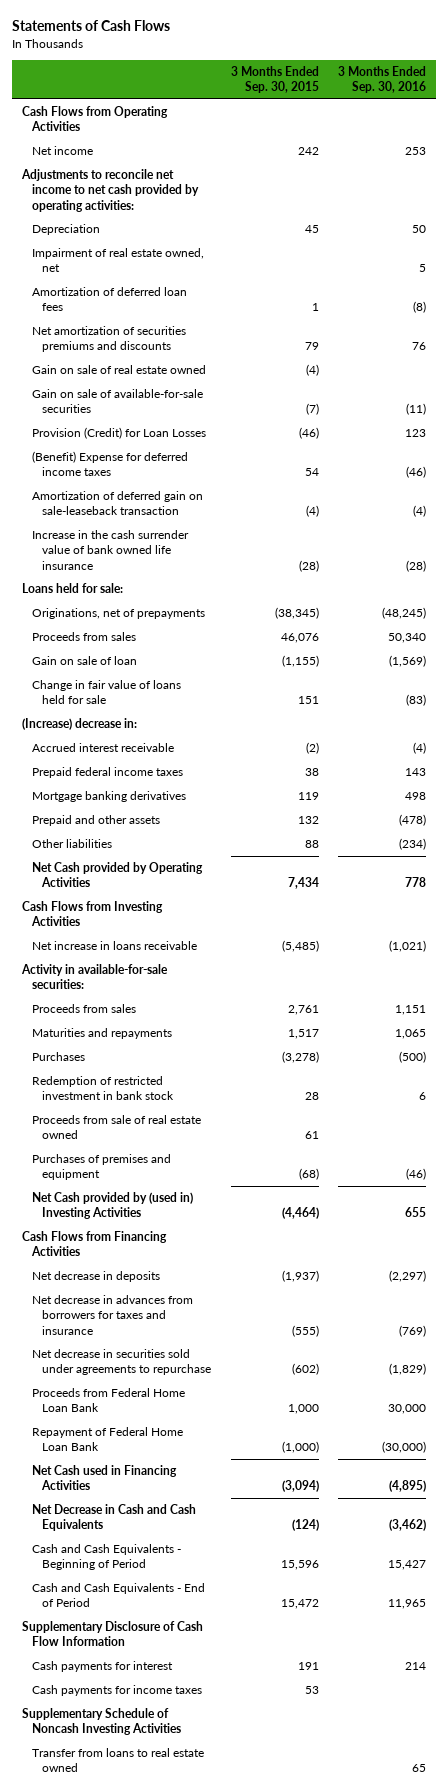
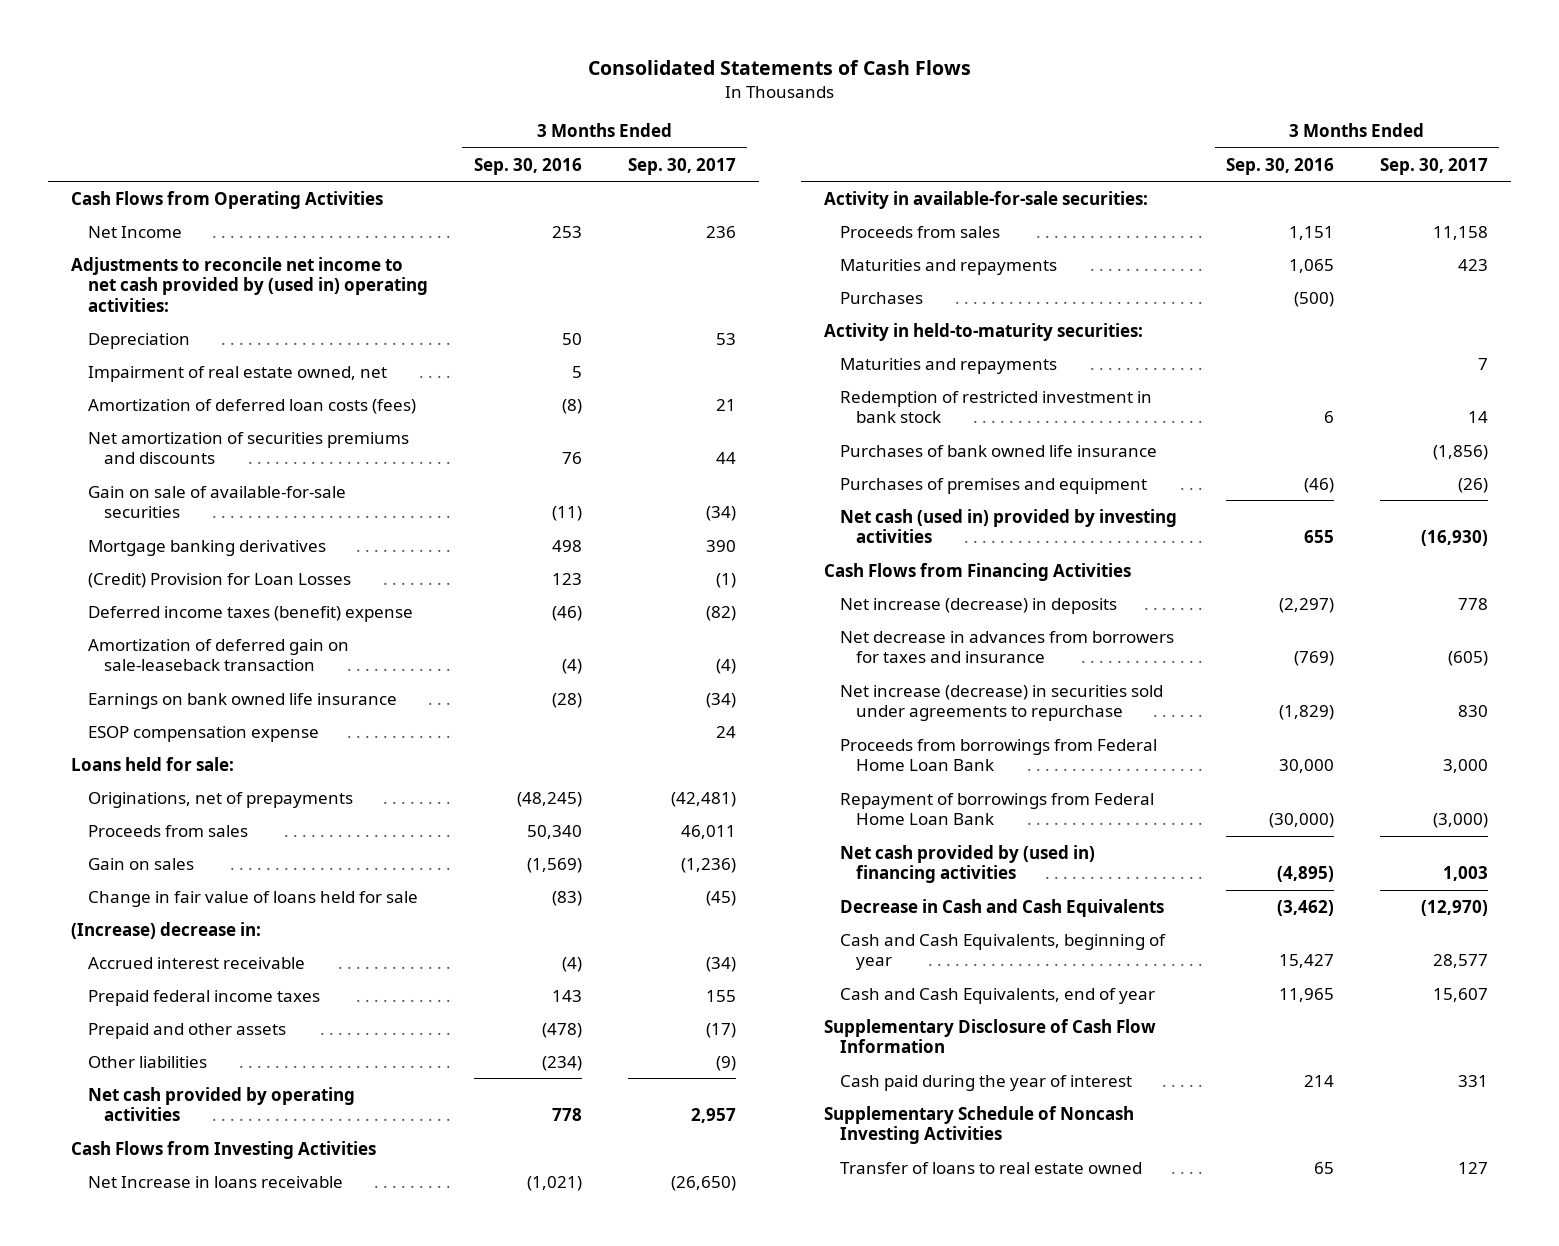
- Statements of Cash Flows
+ Consolidated Statements of Cash Flows
- | 3 Months Ended Sep. 30, 2015 | 3 Months Ended Sep. 30, 2016
+ | 3 Months Ended Sep. 30, 2016 | 3 Months Ended Sep. 30, 2017
- Net income | 242 | 253
- Adjustments to reconcile net income to net cash provided by operating activities:
+ Net Income | 253 | 236
+ Adjustments to reconcile net income to net cash provided by (used in) operating activities:
- Amortization of deferred loan fees | 1 | (8)
+ Amortization of deferred loan costs (fees) | (8) | 21
- Gain on sale of real estate owned | (4) |
- Provision (Credit) for Loan Losses | (46) | 123
- (Benefit) Expense for deferred income taxes | 54 | (46)
moved up: Mortgage banking derivatives | 498 | 390
+ (Credit) Provision for Loan Losses | 123 | (1)
+ Deferred income taxes (benefit) expense | (46) | (82)
- Increase in the cash surrender value of bank owned life insurance | (28) | (28)
+ Earnings on bank owned life insurance | (28) | (34)
+ ESOP compensation expense | | 24
- Gain on sale of loan | (1,155) | (1,569)
+ Gain on sales | (1,569) | (1,236)
- Net Cash provided by Operating Activities | 7,434 | 778
+ Net cash provided by operating activities | 778 | 2,957
- Net increase in loans receivable | (5,485) | (1,021)
+ Net Increase in loans receivable | (1,021) | (26,650)
+ Activity in held-to-maturity securities:
+ Maturities and repayments | | 7
- Proceeds from sale of real estate owned | 61 |
+ Purchases of bank owned life insurance | | (1,856)
- Net Cash provided by (used in) Investing Activities | (4,464) | 655
+ Net cash (used in) provided by investing activities | 655 | (16,930)
- Net decrease in deposits | (1,937) | (2,297)
+ Net increase (decrease) in deposits | (2,297) | 778
- Net decrease in securities sold under agreements to repurchase | (602) | (1,829)
- Proceeds from Federal Home Loan Bank | 1,000 | 30,000
- Repayment of Federal Home Loan Bank | (1,000) | (30,000)
- Net Cash used in Financing Activities | (3,094) | (4,895)
- Net Decrease in Cash and Cash Equivalents | (124) | (3,462)
- Cash and Cash Equivalents - Beginning of Period | 15,596 | 15,427
- Cash and Cash Equivalents - End of Period | 15,472 | 11,965
+ Net increase (decrease) in securities sold under agreements to repurchase | (1,829) | 830
+ Proceeds from borrowings from Federal Home Loan Bank | 30,000 | 3,000
+ Repayment of borrowings from Federal Home Loan Bank | (30,000) | (3,000)
+ Net cash provided by (used in) financing activities | (4,895) | 1,003
+ Decrease in Cash and Cash Equivalents | (3,462) | (12,970)
+ Cash and Cash Equivalents, beginning of year | 15,427 | 28,577
+ Cash and Cash Equivalents, end of year | 11,965 | 15,607
- Cash payments for interest | 191 | 214
- Cash payments for income taxes | 53 |
+ Cash paid during the year of interest | 214 | 331
- Transfer from loans to real estate owned | | 65
+ Transfer of loans to real estate owned | 65 | 127

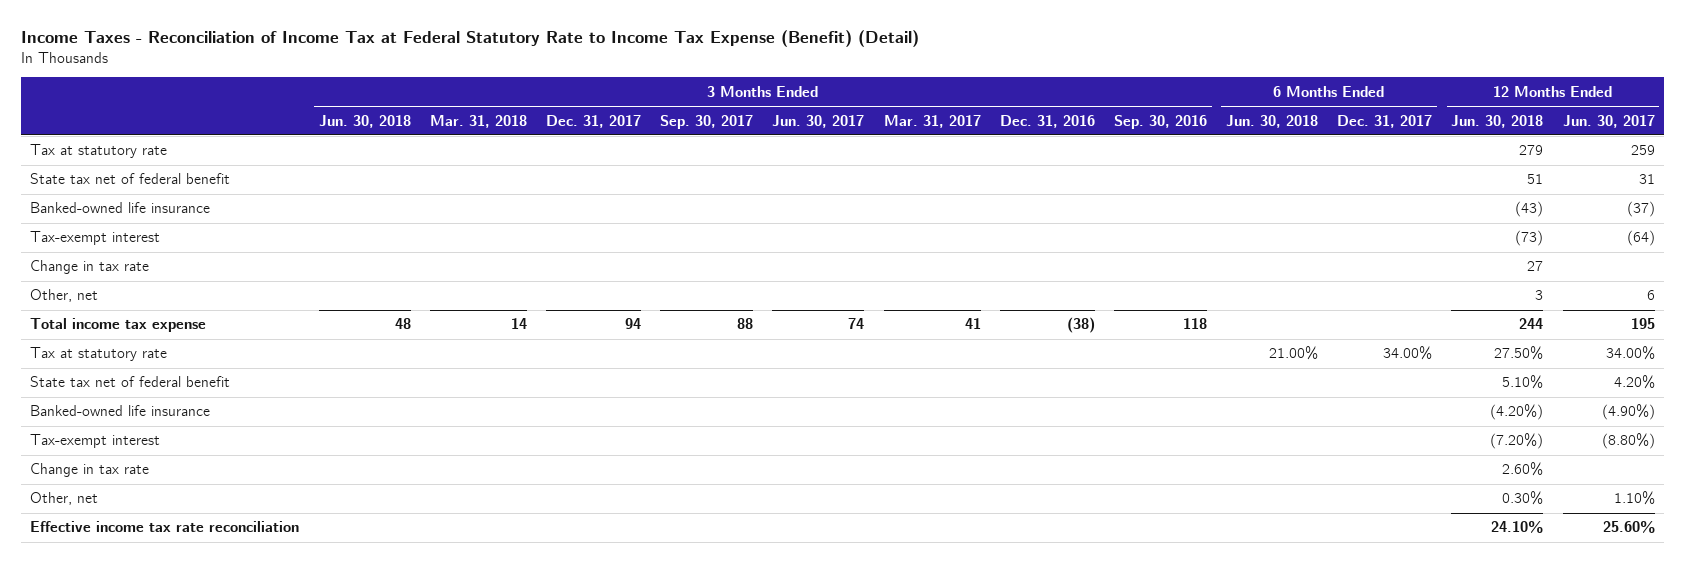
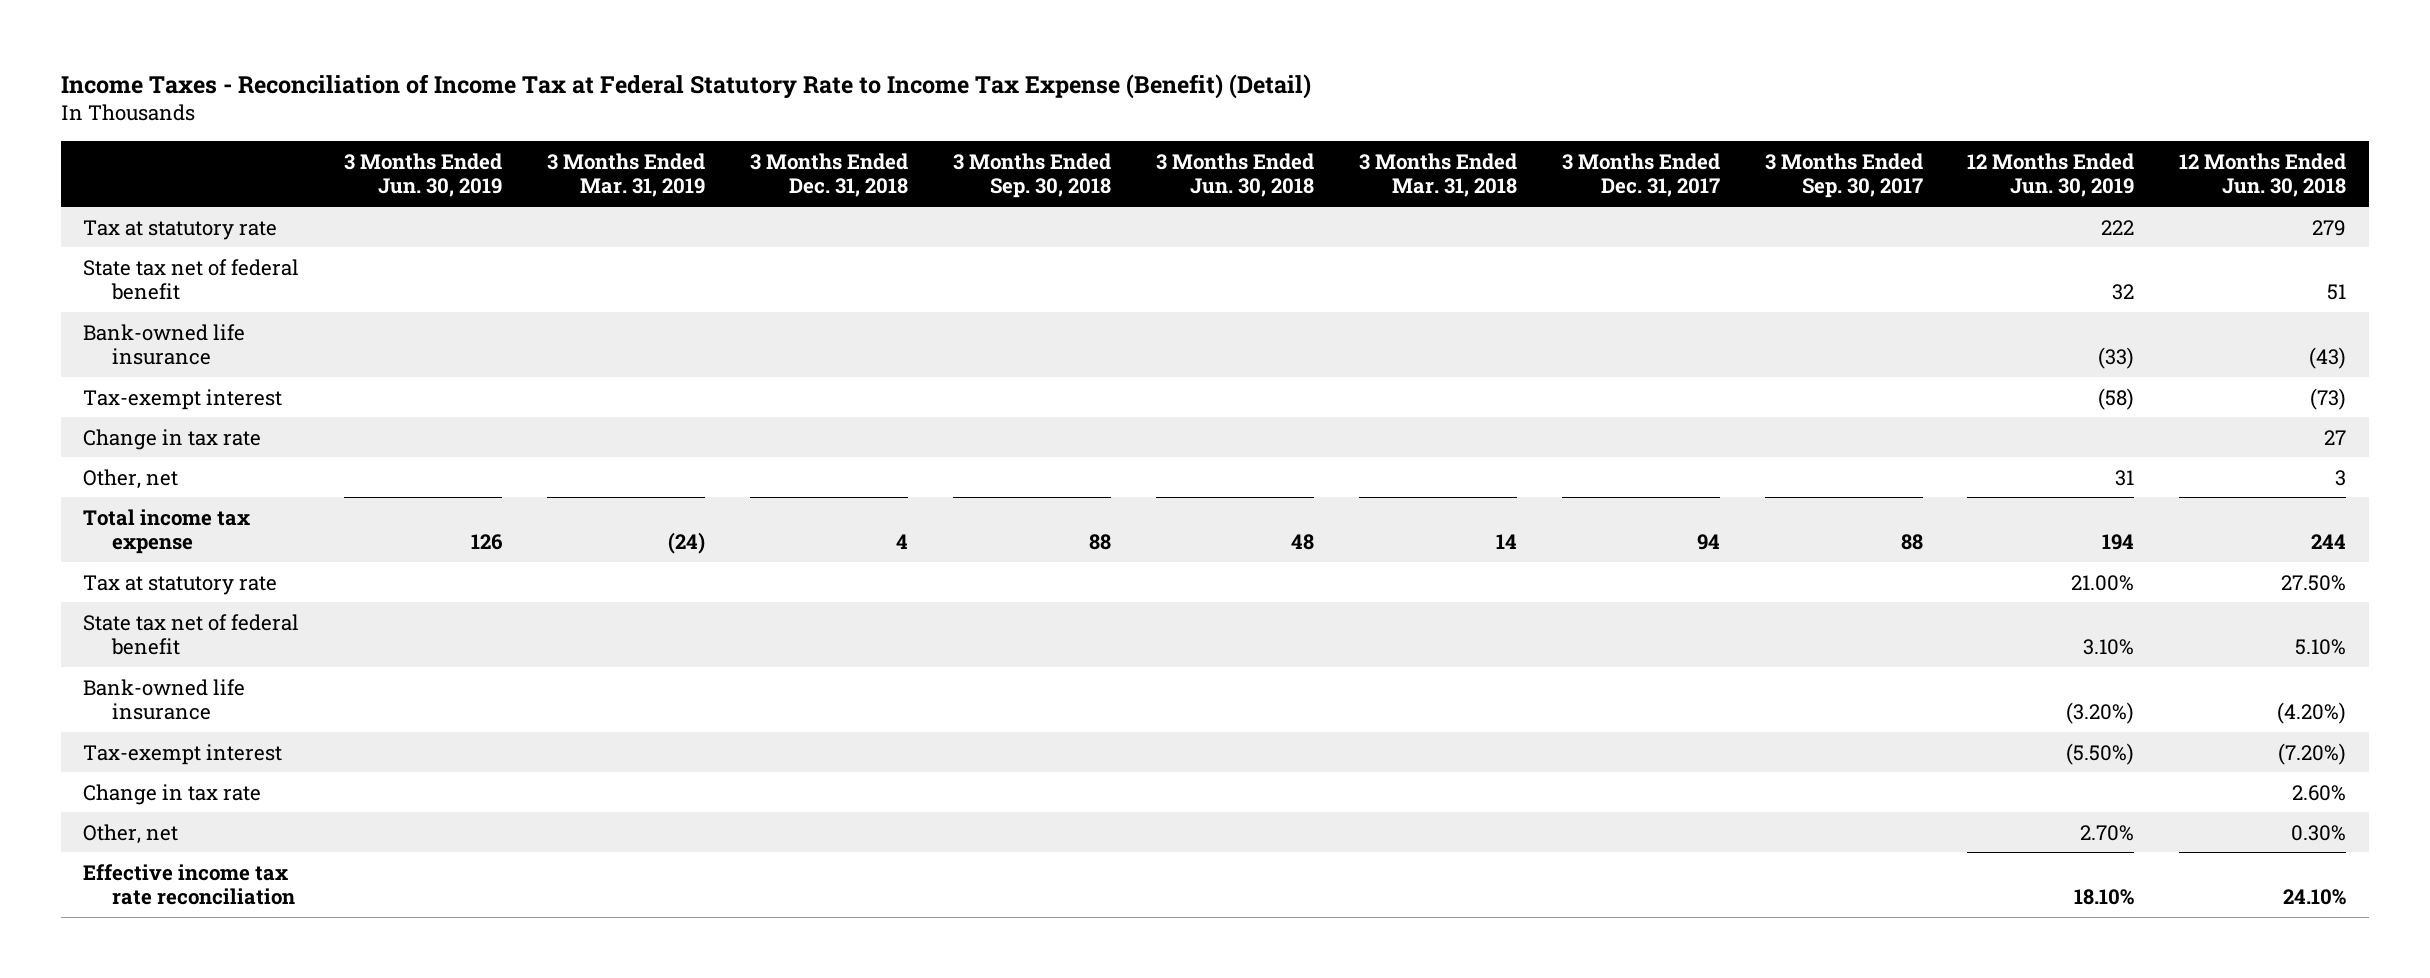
- | 3 Months Ended Jun. 30, 2018 | 3 Months Ended Mar. 31, 2018 | 3 Months Ended Dec. 31, 2017 | 3 Months Ended Sep. 30, 2017 | 3 Months Ended Jun. 30, 2017 | 3 Months Ended Mar. 31, 2017 | 3 Months Ended Dec. 31, 2016 | 3 Months Ended Sep. 30, 2016 | 6 Months Ended Jun. 30, 2018 | 6 Months Ended Dec. 31, 2017 | 12 Months Ended Jun. 30, 2018 | 12 Months Ended Jun. 30, 2017
+ | 3 Months Ended Jun. 30, 2019 | 3 Months Ended Mar. 31, 2019 | 3 Months Ended Dec. 31, 2018 | 3 Months Ended Sep. 30, 2018 | 3 Months Ended Jun. 30, 2018 | 3 Months Ended Mar. 31, 2018 | 3 Months Ended Dec. 31, 2017 | 3 Months Ended Sep. 30, 2017 | 12 Months Ended Jun. 30, 2019 | 12 Months Ended Jun. 30, 2018
- Banked-owned life insurance | | | | | | | | | | | (43) | (37)
+ Bank-owned life insurance | | | | | | | | | (33) | (43)
- Banked-owned life insurance | | | | | | | | | | | (4.20%) | (4.90%)
+ Bank-owned life insurance | | | | | | | | | (3.20%) | (4.20%)

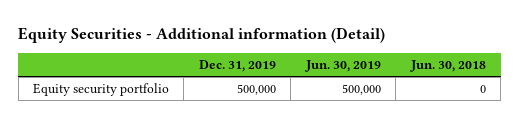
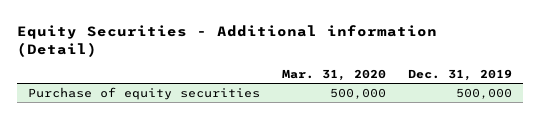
- | Dec. 31, 2019 | Jun. 30, 2019 | Jun. 30, 2018
+ | Mar. 31, 2020 | Dec. 31, 2019
- Equity security portfolio | 500,000 | 500,000 | 0
+ Purchase of equity securities | 500,000 | 500,000

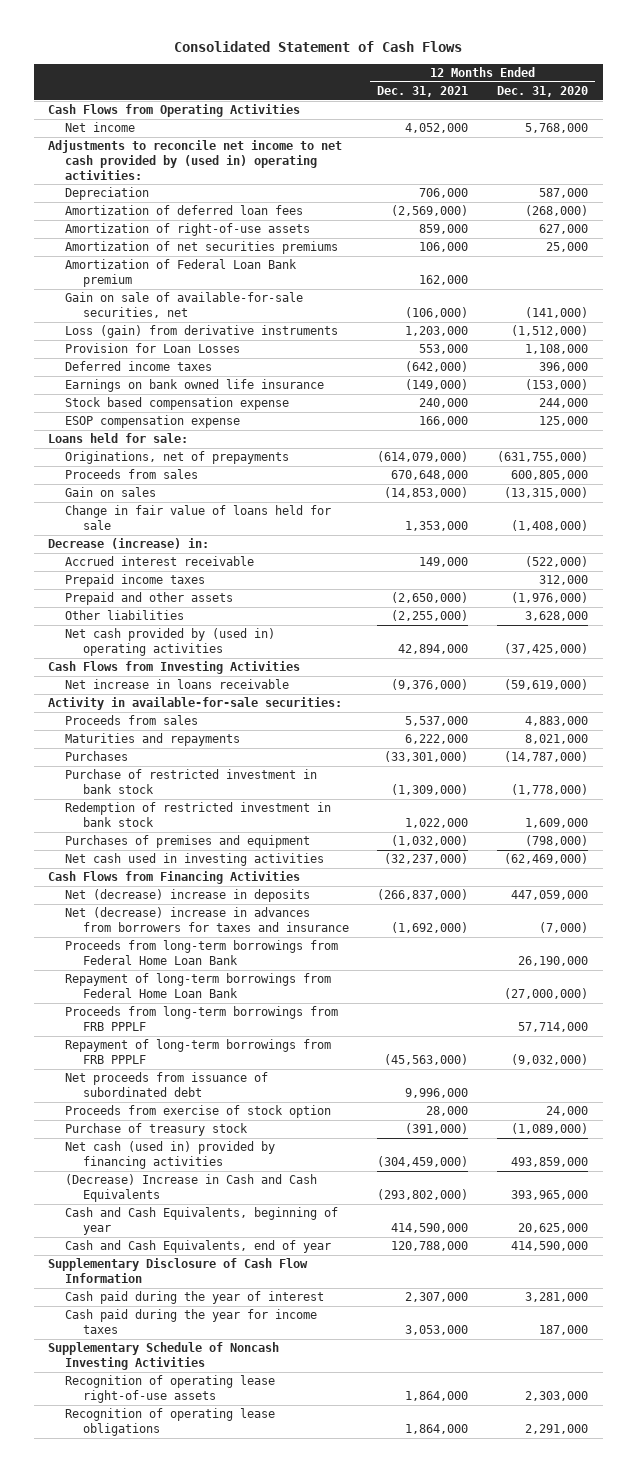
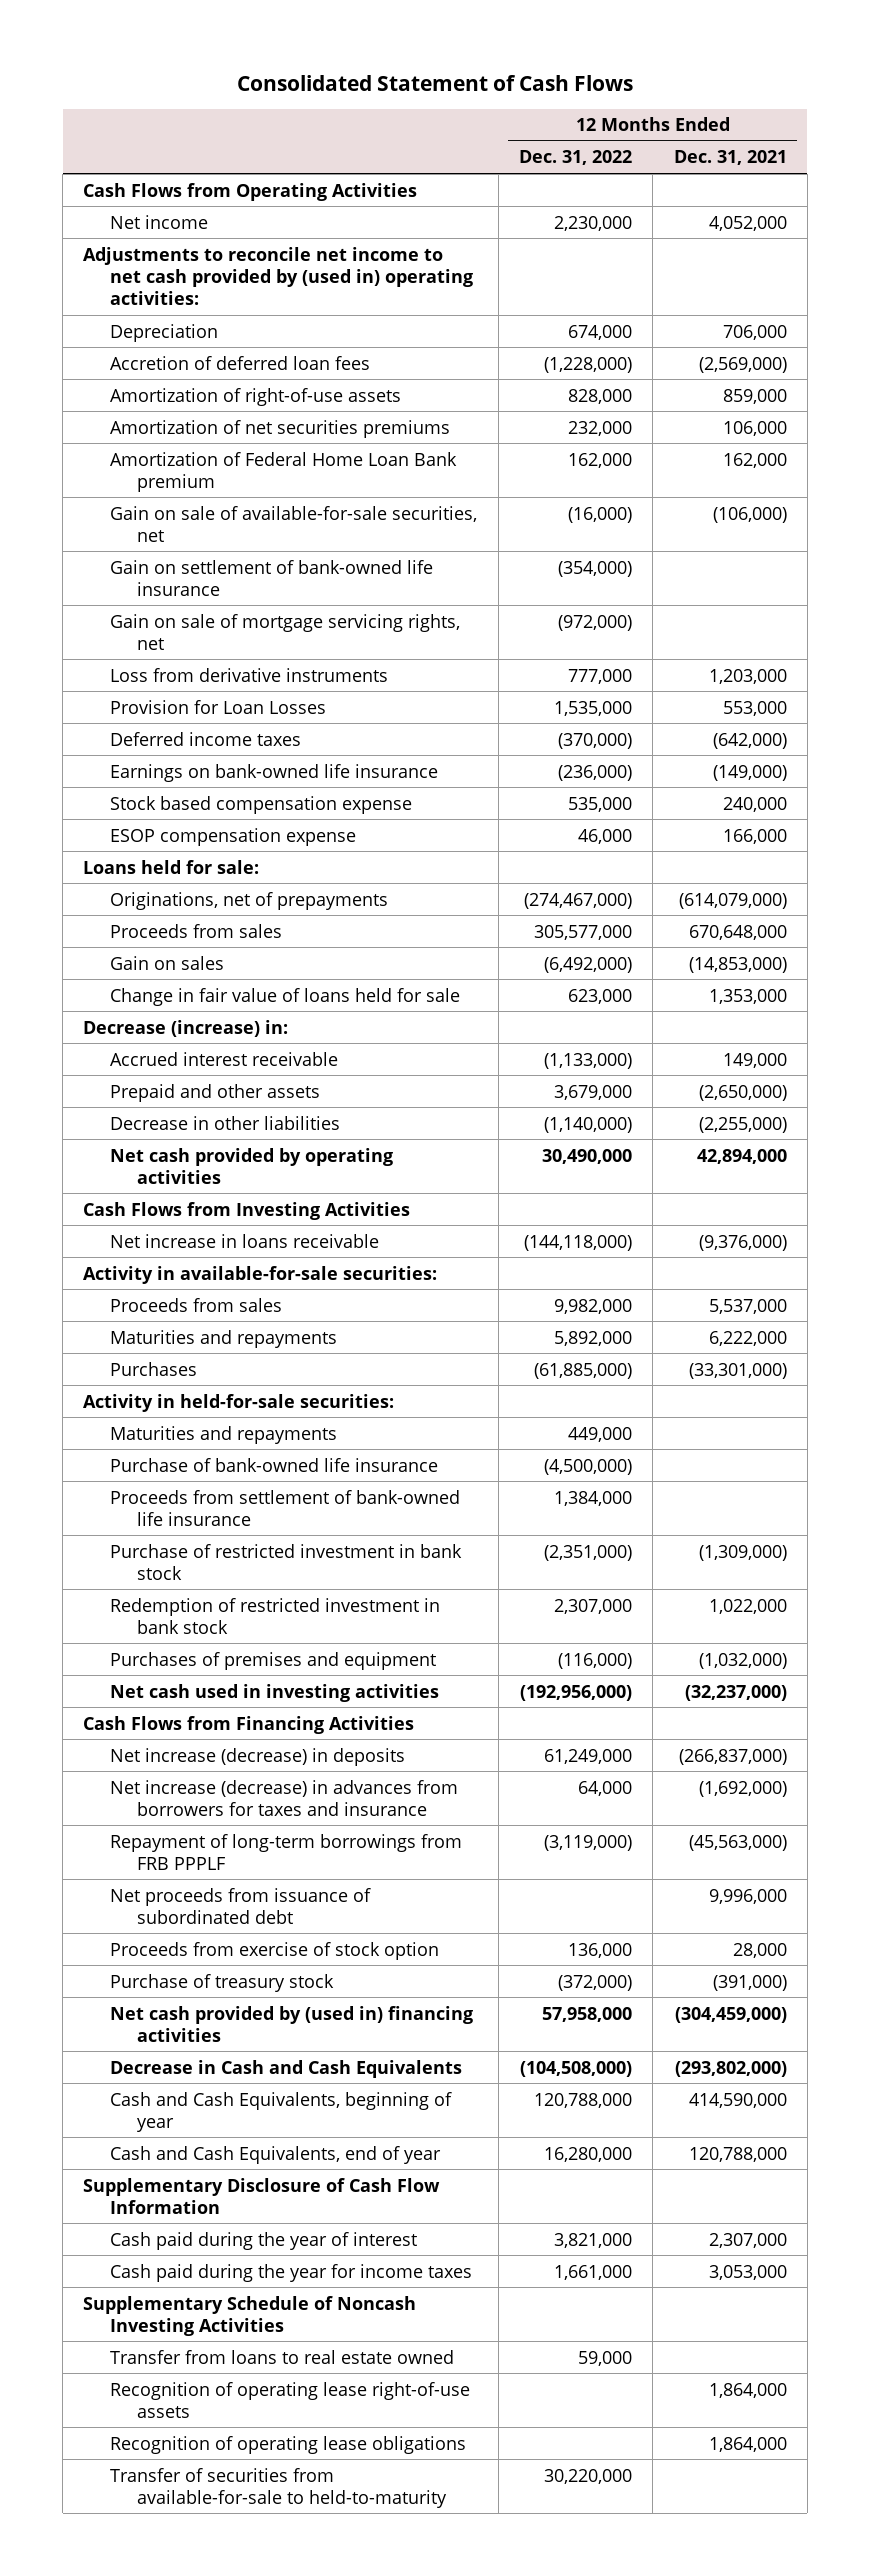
- | 12 Months Ended Dec. 31, 2021 | 12 Months Ended Dec. 31, 2020
+ | 12 Months Ended Dec. 31, 2022 | 12 Months Ended Dec. 31, 2021
- Amortization of deferred loan fees | (2,569,000) | (268,000)
+ Accretion of deferred loan fees | (1,228,000) | (2,569,000)
- Amortization of Federal Loan Bank premium | 162,000 |
+ Amortization of Federal Home Loan Bank premium | 162,000 | 162,000
- Loss (gain) from derivative instruments | 1,203,000 | (1,512,000)
+ Gain on settlement of bank-owned life insurance | (354,000) |
+ Gain on sale of mortgage servicing rights, net | (972,000) |
+ Loss from derivative instruments | 777,000 | 1,203,000
- Earnings on bank owned life insurance | (149,000) | (153,000)
+ Earnings on bank-owned life insurance | (236,000) | (149,000)
- Prepaid income taxes | | 312,000
- Other liabilities | (2,255,000) | 3,628,000
- Net cash provided by (used in) operating activities | 42,894,000 | (37,425,000)
+ Decrease in other liabilities | (1,140,000) | (2,255,000)
+ Net cash provided by operating activities | 30,490,000 | 42,894,000
+ Activity in held-for-sale securities:
+ Maturities and repayments | 449,000 |
+ Purchase of bank-owned life insurance | (4,500,000) |
+ Proceeds from settlement of bank-owned life insurance | 1,384,000 |
- Net (decrease) increase in deposits | (266,837,000) | 447,059,000
- Net (decrease) increase in advances from borrowers for taxes and insurance | (1,692,000) | (7,000)
- Proceeds from long-term borrowings from Federal Home Loan Bank | | 26,190,000
- Repayment of long-term borrowings from Federal Home Loan Bank | | (27,000,000)
- Proceeds from long-term borrowings from FRB PPPLF | | 57,714,000
+ Net increase (decrease) in deposits | 61,249,000 | (266,837,000)
+ Net increase (decrease) in advances from borrowers for taxes and insurance | 64,000 | (1,692,000)
- Net cash (used in) provided by financing activities | (304,459,000) | 493,859,000
- (Decrease) Increase in Cash and Cash Equivalents | (293,802,000) | 393,965,000
+ Net cash provided by (used in) financing activities | 57,958,000 | (304,459,000)
+ Decrease in Cash and Cash Equivalents | (104,508,000) | (293,802,000)
+ Transfer from loans to real estate owned | 59,000 |
+ Transfer of securities from available-for-sale to held-to-maturity | 30,220,000 |

